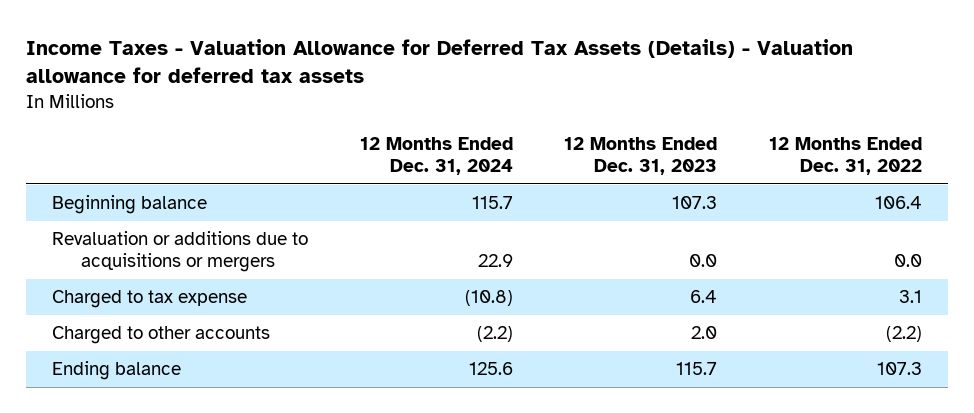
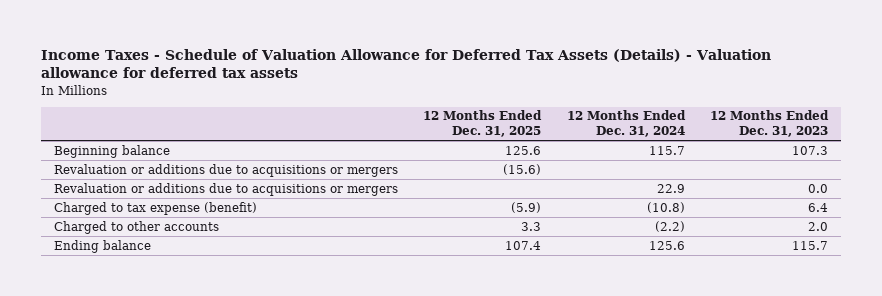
- Income Taxes - Valuation Allowance for Deferred Tax Assets (Details) - Valuation allowance for deferred tax assets
+ Income Taxes - Schedule of Valuation Allowance for Deferred Tax Assets (Details) - Valuation allowance for deferred tax assets
- | 12 Months Ended Dec. 31, 2024 | 12 Months Ended Dec. 31, 2023 | 12 Months Ended Dec. 31, 2022
+ | 12 Months Ended Dec. 31, 2025 | 12 Months Ended Dec. 31, 2024 | 12 Months Ended Dec. 31, 2023
+ Revaluation or additions due to acquisitions or mergers | (15.6) | |
- Charged to tax expense | (10.8) | 6.4 | 3.1
+ Charged to tax expense (benefit) | (5.9) | (10.8) | 6.4

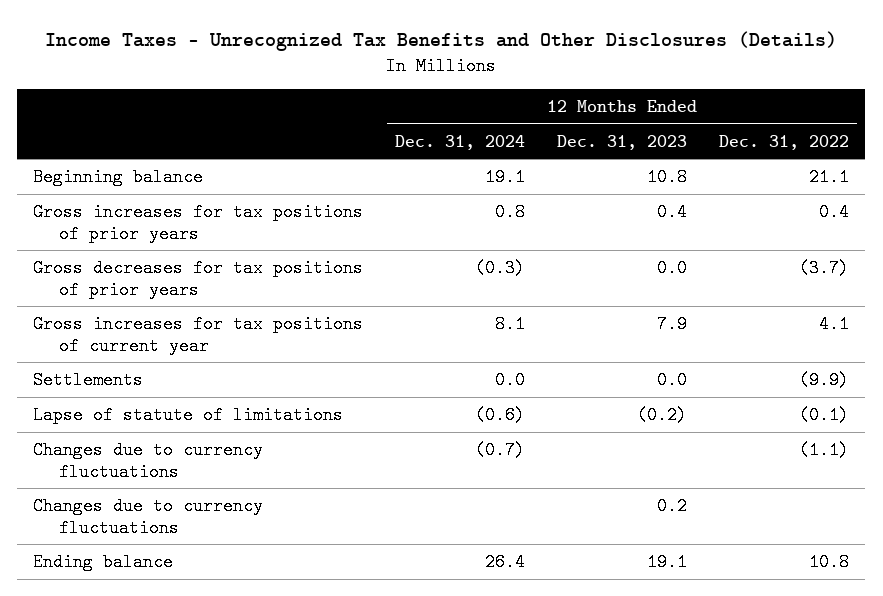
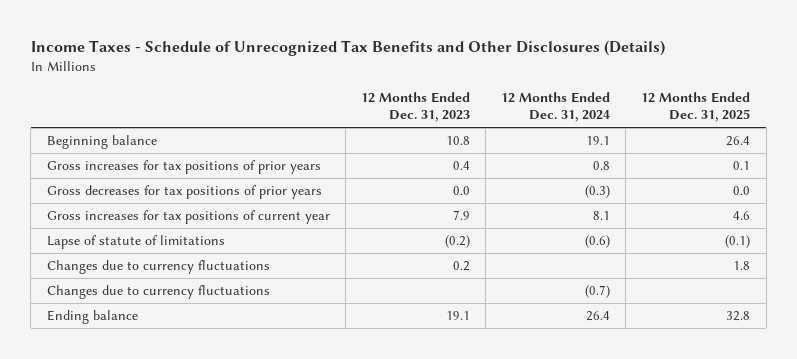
- Income Taxes - Unrecognized Tax Benefits and Other Disclosures (Details)
+ Income Taxes - Schedule of Unrecognized Tax Benefits and Other Disclosures (Details)
- | 12 Months Ended Dec. 31, 2024 | 12 Months Ended Dec. 31, 2023 | 12 Months Ended Dec. 31, 2022
+ | 12 Months Ended Dec. 31, 2023 | 12 Months Ended Dec. 31, 2024 | 12 Months Ended Dec. 31, 2025
- Settlements | 0.0 | 0.0 | (9.9)
moved down: Changes due to currency fluctuations | | (0.7) |

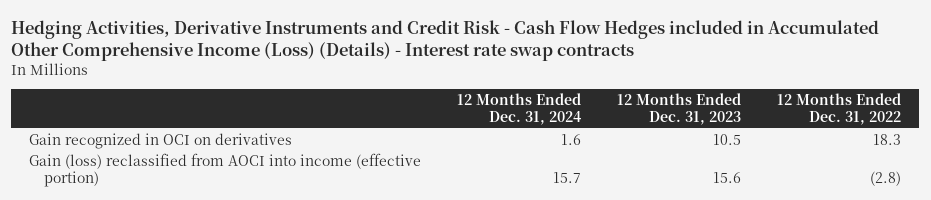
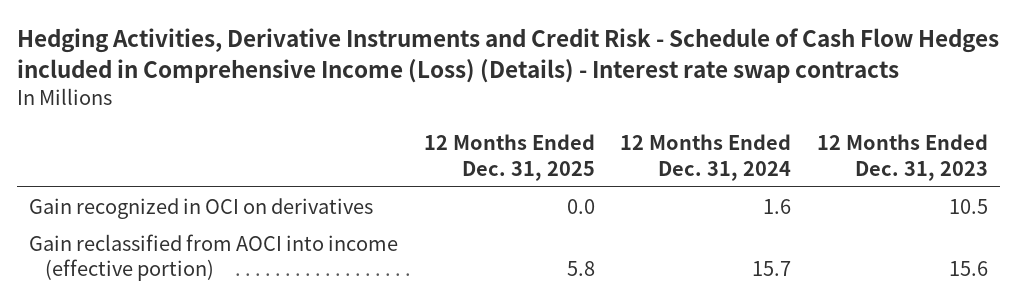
- Hedging Activities, Derivative Instruments and Credit Risk - Cash Flow Hedges included in Accumulated Other Comprehensive Income (Loss) (Details) - Interest rate swap contracts
+ Hedging Activities, Derivative Instruments and Credit Risk - Schedule of Cash Flow Hedges included in Comprehensive Income (Loss) (Details) - Interest rate swap contracts
- | 12 Months Ended Dec. 31, 2024 | 12 Months Ended Dec. 31, 2023 | 12 Months Ended Dec. 31, 2022
+ | 12 Months Ended Dec. 31, 2025 | 12 Months Ended Dec. 31, 2024 | 12 Months Ended Dec. 31, 2023
- Gain (loss) reclassified from AOCI into income (effective portion) | 15.7 | 15.6 | (2.8)
+ Gain reclassified from AOCI into income (effective portion) | 5.8 | 15.7 | 15.6

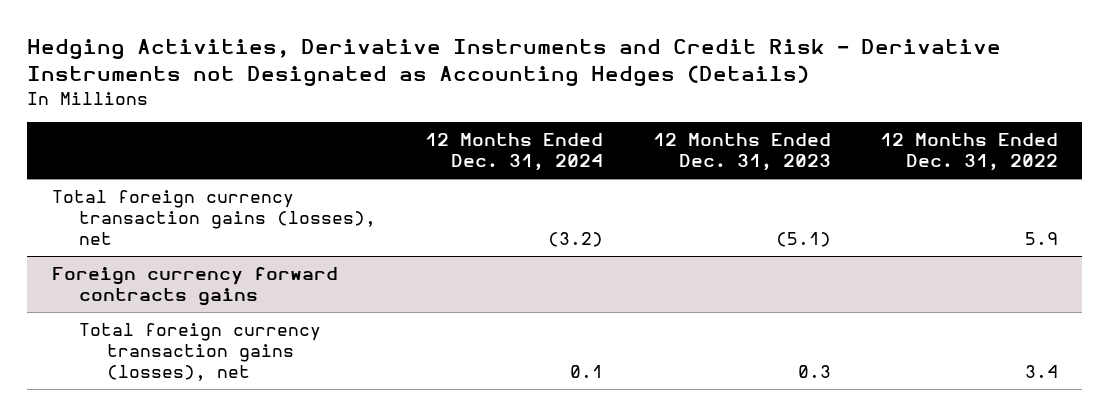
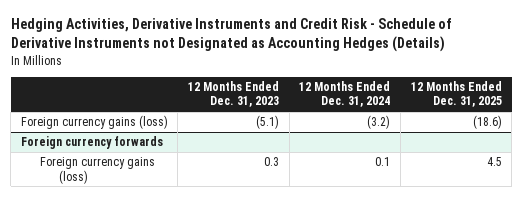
- Hedging Activities, Derivative Instruments and Credit Risk - Derivative Instruments not Designated as Accounting Hedges (Details)
+ Hedging Activities, Derivative Instruments and Credit Risk - Schedule of Derivative Instruments not Designated as Accounting Hedges (Details)
- | 12 Months Ended Dec. 31, 2024 | 12 Months Ended Dec. 31, 2023 | 12 Months Ended Dec. 31, 2022
+ | 12 Months Ended Dec. 31, 2023 | 12 Months Ended Dec. 31, 2024 | 12 Months Ended Dec. 31, 2025
- Total foreign currency transaction gains (losses), net | (3.2) | (5.1) | 5.9
- Foreign currency forward contracts gains
- Total foreign currency transaction gains (losses), net | 0.1 | 0.3 | 3.4
+ Foreign currency gains (loss) | (5.1) | (3.2) | (18.6)
+ Foreign currency forwards
+ Foreign currency gains (loss) | 0.3 | 0.1 | 4.5

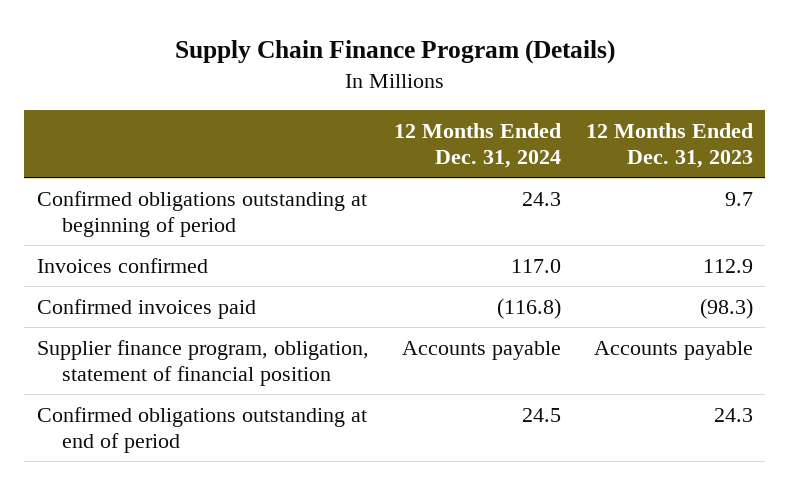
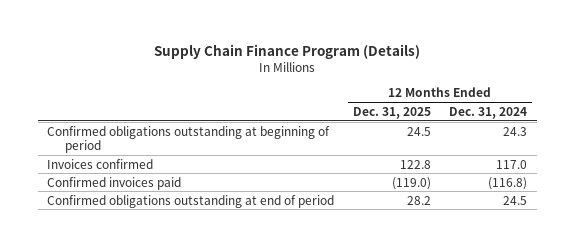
- | 12 Months Ended Dec. 31, 2024 | 12 Months Ended Dec. 31, 2023
+ | 12 Months Ended Dec. 31, 2025 | 12 Months Ended Dec. 31, 2024
- Supplier finance program, obligation, statement of financial position | Accounts payable | Accounts payable

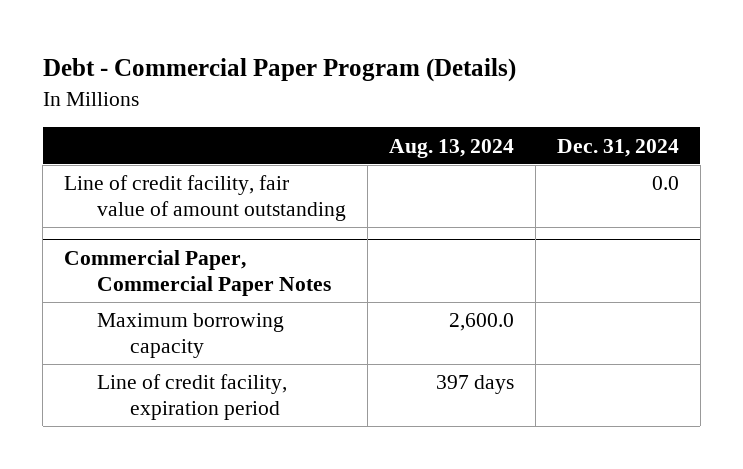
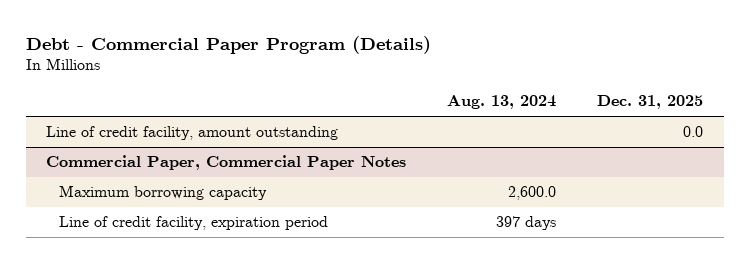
- | Aug. 13, 2024 | Dec. 31, 2024
+ | Aug. 13, 2024 | Dec. 31, 2025
- Line of credit facility, fair value of amount outstanding | | 0.0
+ Line of credit facility, amount outstanding | | 0.0

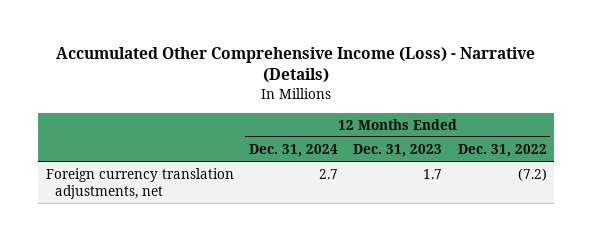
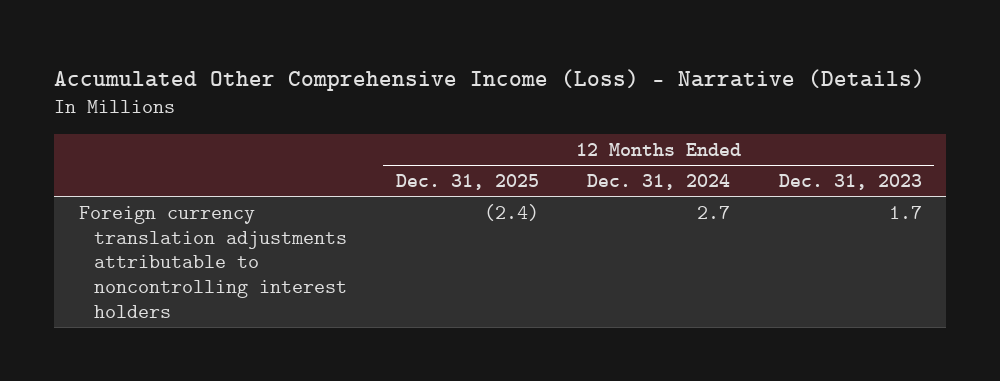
- | 12 Months Ended Dec. 31, 2024 | 12 Months Ended Dec. 31, 2023 | 12 Months Ended Dec. 31, 2022
+ | 12 Months Ended Dec. 31, 2025 | 12 Months Ended Dec. 31, 2024 | 12 Months Ended Dec. 31, 2023
- Foreign currency translation adjustments, net | 2.7 | 1.7 | (7.2)
+ Foreign currency translation adjustments attributable to noncontrolling interest holders | (2.4) | 2.7 | 1.7

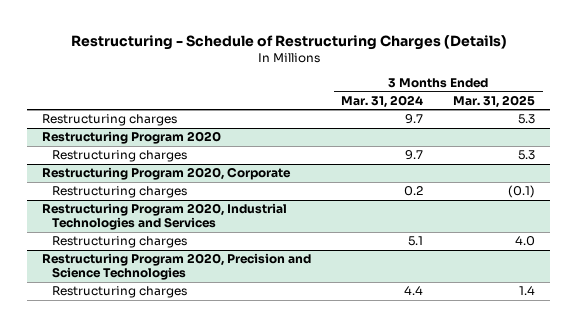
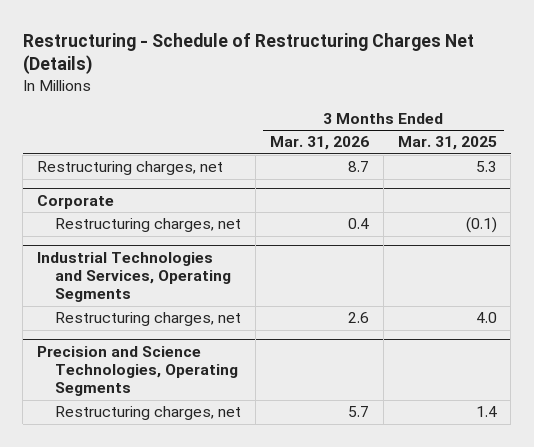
- Restructuring - Schedule of Restructuring Charges (Details)
+ Restructuring - Schedule of Restructuring Charges Net (Details)
- | 3 Months Ended Mar. 31, 2024 | 3 Months Ended Mar. 31, 2025
+ | 3 Months Ended Mar. 31, 2026 | 3 Months Ended Mar. 31, 2025
- Restructuring charges | 9.7 | 5.3
- Restructuring Program 2020
- Restructuring charges | 9.7 | 5.3
- Restructuring Program 2020, Corporate
- Restructuring charges | 0.2 | (0.1)
- Restructuring Program 2020, Industrial Technologies and Services
- Restructuring charges | 5.1 | 4.0
- Restructuring Program 2020, Precision and Science Technologies
- Restructuring charges | 4.4 | 1.4
+ Restructuring charges, net | 8.7 | 5.3
+ Corporate
+ Restructuring charges, net | 0.4 | (0.1)
+ Industrial Technologies and Services, Operating Segments
+ Restructuring charges, net | 2.6 | 4.0
+ Precision and Science Technologies, Operating Segments
+ Restructuring charges, net | 5.7 | 1.4

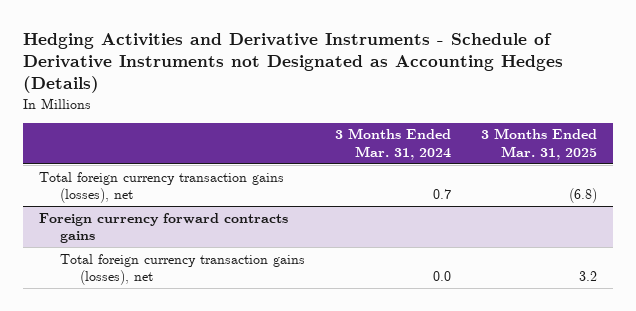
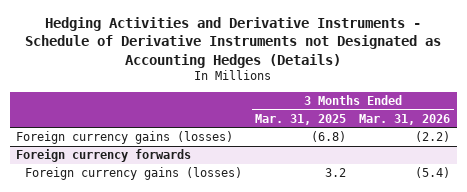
- | 3 Months Ended Mar. 31, 2024 | 3 Months Ended Mar. 31, 2025
+ | 3 Months Ended Mar. 31, 2025 | 3 Months Ended Mar. 31, 2026
- Total foreign currency transaction gains (losses), net | 0.7 | (6.8)
- Foreign currency forward contracts gains
- Total foreign currency transaction gains (losses), net | 0.0 | 3.2
+ Foreign currency gains (losses) | (6.8) | (2.2)
+ Foreign currency forwards
+ Foreign currency gains (losses) | 3.2 | (5.4)

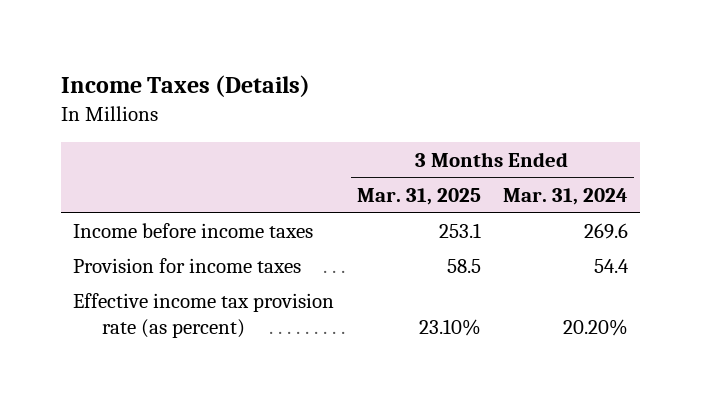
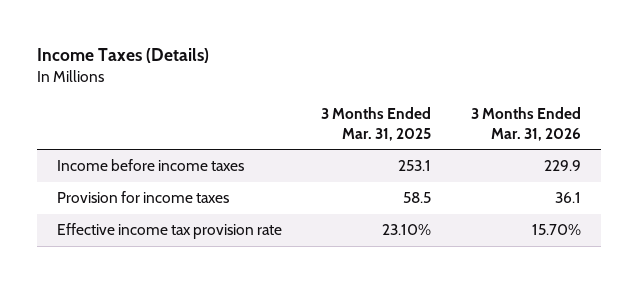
- | 3 Months Ended Mar. 31, 2025 | 3 Months Ended Mar. 31, 2024
+ | 3 Months Ended Mar. 31, 2025 | 3 Months Ended Mar. 31, 2026
- Effective income tax provision rate (as percent) | 23.10% | 20.20%
+ Effective income tax provision rate | 23.10% | 15.70%

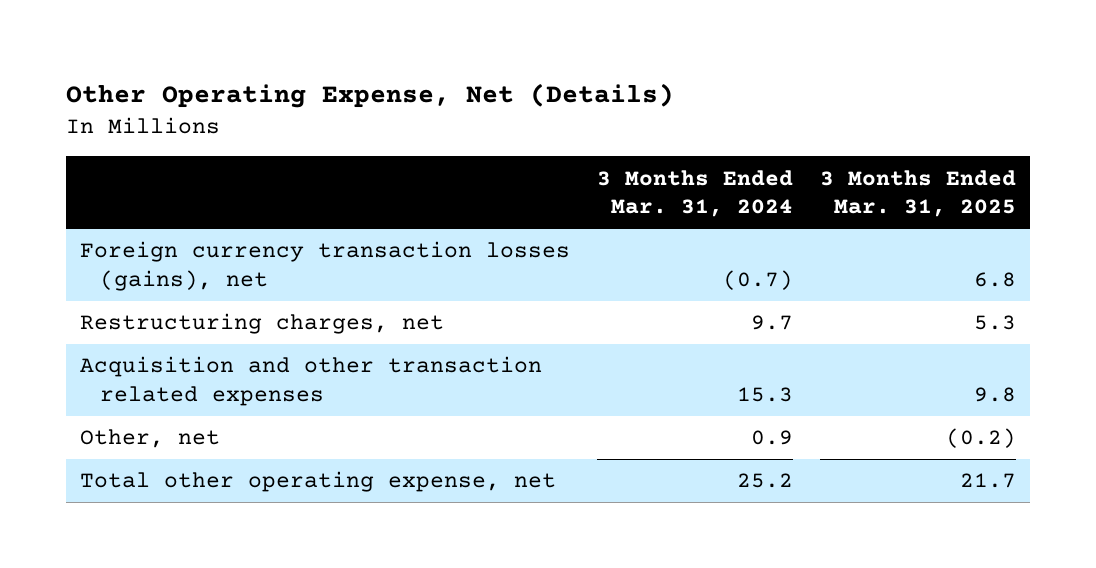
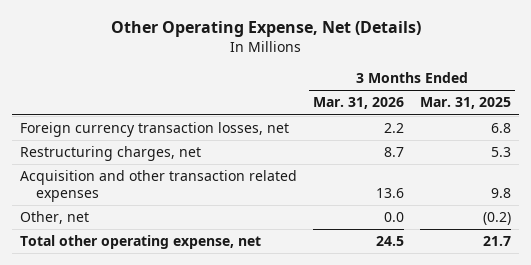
- | 3 Months Ended Mar. 31, 2024 | 3 Months Ended Mar. 31, 2025
+ | 3 Months Ended Mar. 31, 2026 | 3 Months Ended Mar. 31, 2025
- Foreign currency transaction losses (gains), net | (0.7) | 6.8
+ Foreign currency transaction losses, net | 2.2 | 6.8

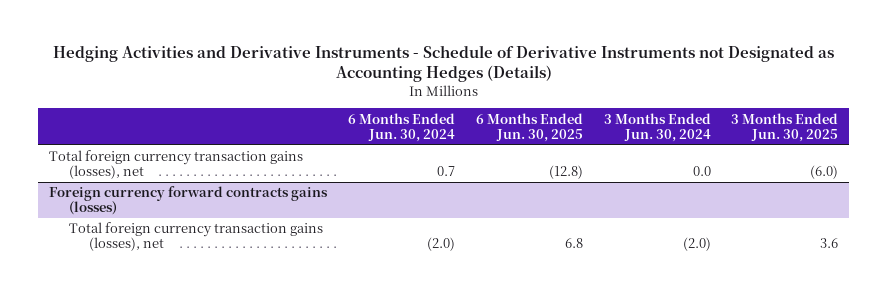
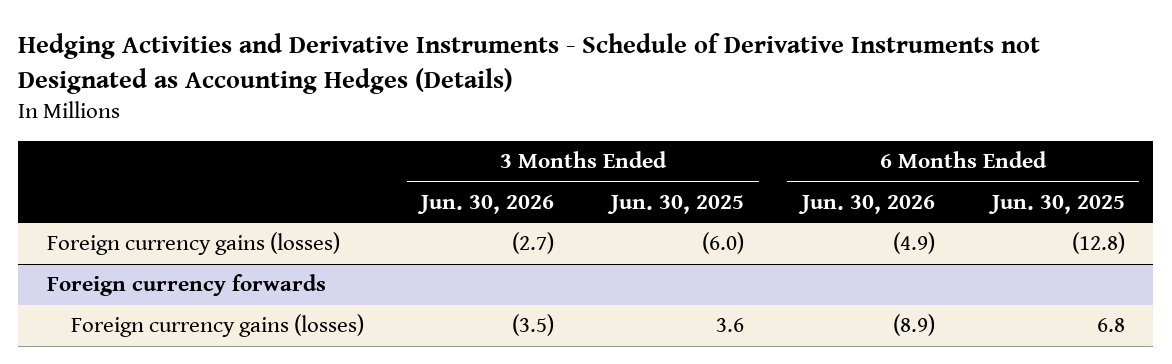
- | 6 Months Ended Jun. 30, 2024 | 6 Months Ended Jun. 30, 2025 | 3 Months Ended Jun. 30, 2024 | 3 Months Ended Jun. 30, 2025
+ | 3 Months Ended Jun. 30, 2026 | 3 Months Ended Jun. 30, 2025 | 6 Months Ended Jun. 30, 2026 | 6 Months Ended Jun. 30, 2025
- Total foreign currency transaction gains (losses), net | 0.7 | (12.8) | 0.0 | (6.0)
- Foreign currency forward contracts gains (losses)
- Total foreign currency transaction gains (losses), net | (2.0) | 6.8 | (2.0) | 3.6
+ Foreign currency gains (losses) | (2.7) | (6.0) | (4.9) | (12.8)
+ Foreign currency forwards
+ Foreign currency gains (losses) | (3.5) | 3.6 | (8.9) | 6.8

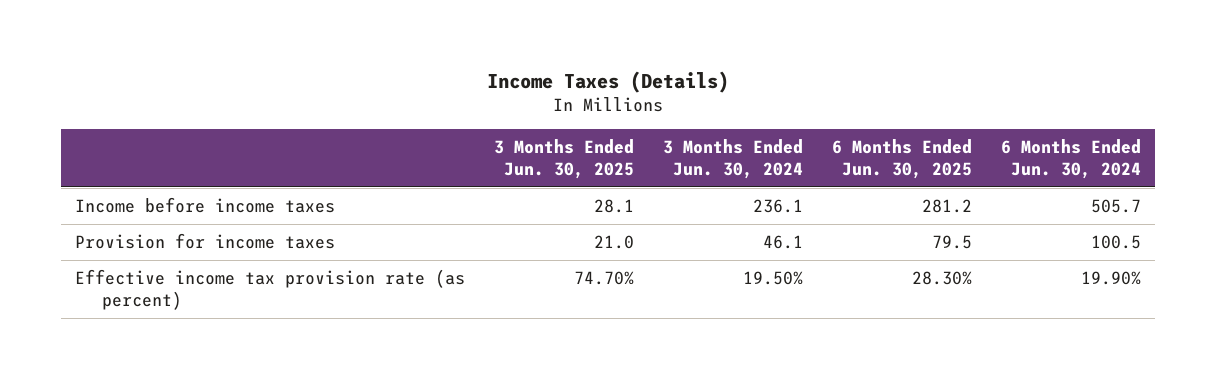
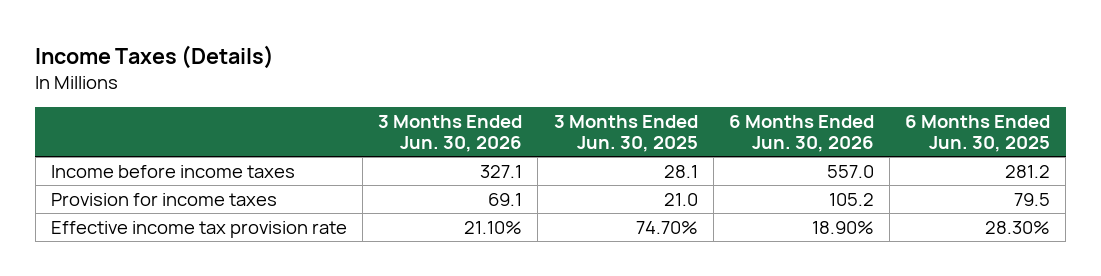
- | 3 Months Ended Jun. 30, 2025 | 3 Months Ended Jun. 30, 2024 | 6 Months Ended Jun. 30, 2025 | 6 Months Ended Jun. 30, 2024
+ | 3 Months Ended Jun. 30, 2026 | 3 Months Ended Jun. 30, 2025 | 6 Months Ended Jun. 30, 2026 | 6 Months Ended Jun. 30, 2025
- Effective income tax provision rate (as percent) | 74.70% | 19.50% | 28.30% | 19.90%
+ Effective income tax provision rate | 21.10% | 74.70% | 18.90% | 28.30%

